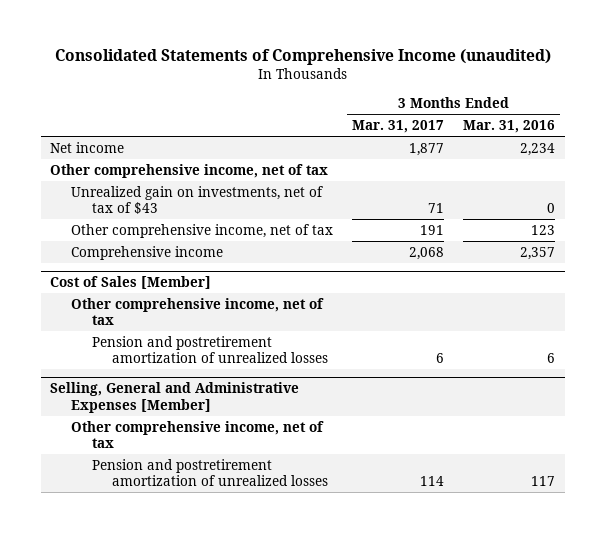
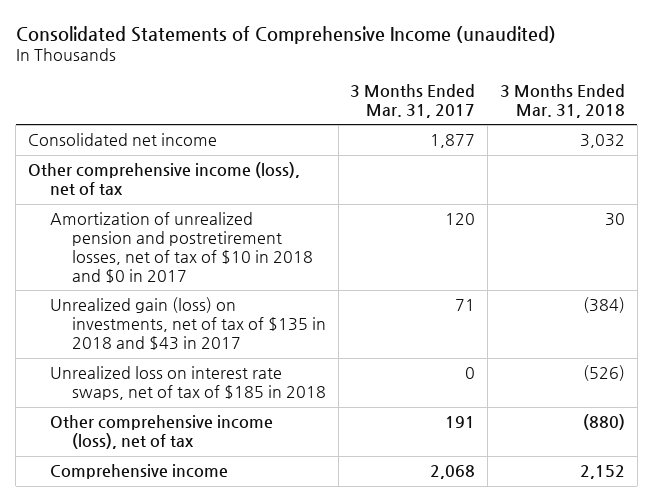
- | 3 Months Ended Mar. 31, 2017 | 3 Months Ended Mar. 31, 2016
+ | 3 Months Ended Mar. 31, 2017 | 3 Months Ended Mar. 31, 2018
- Net income | 1,877 | 2,234
- Other comprehensive income, net of tax
- Unrealized gain on investments, net of tax of $43 | 71 | 0
- Other comprehensive income, net of tax | 191 | 123
+ Consolidated net income | 1,877 | 3,032
+ Other comprehensive income (loss), net of tax
+ Amortization of unrealized pension and postretirement losses, net of tax of $10 in 2018 and $0 in 2017 | 120 | 30
+ Unrealized gain (loss) on investments, net of tax of $135 in 2018 and $43 in 2017 | 71 | (384)
+ Unrealized loss on interest rate swaps, net of tax of $185 in 2018 | 0 | (526)
+ Other comprehensive income (loss), net of tax | 191 | (880)
- Cost of Sales [Member]
- Other comprehensive income, net of tax
- Pension and postretirement amortization of unrealized losses | 6 | 6
- Selling, General and Administrative Expenses [Member]
- Other comprehensive income, net of tax
- Pension and postretirement amortization of unrealized losses | 114 | 117

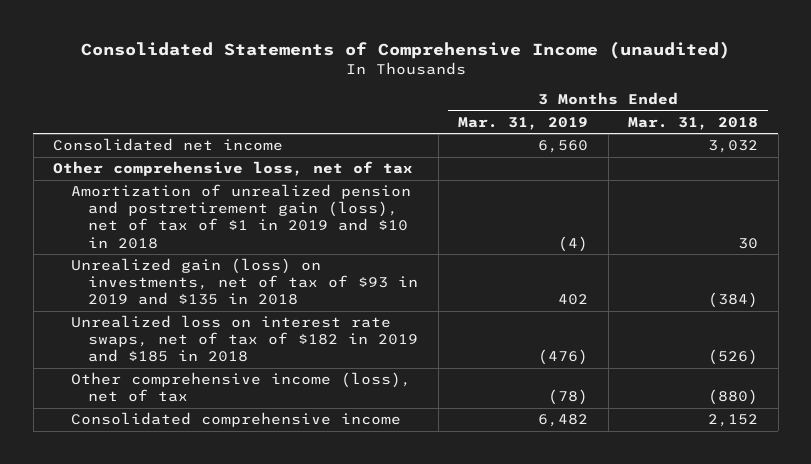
- | 3 Months Ended Mar. 31, 2017 | 3 Months Ended Mar. 31, 2018
+ | 3 Months Ended Mar. 31, 2019 | 3 Months Ended Mar. 31, 2018
- Other comprehensive income (loss), net of tax
- Amortization of unrealized pension and postretirement losses, net of tax of $10 in 2018 and $0 in 2017 | 120 | 30
- Unrealized gain (loss) on investments, net of tax of $135 in 2018 and $43 in 2017 | 71 | (384)
- Unrealized loss on interest rate swaps, net of tax of $185 in 2018 | 0 | (526)
+ Other comprehensive loss, net of tax
+ Amortization of unrealized pension and postretirement gain (loss), net of tax of $1 in 2019 and $10 in 2018 | (4) | 30
+ Unrealized gain (loss) on investments, net of tax of $93 in 2019 and $135 in 2018 | 402 | (384)
+ Unrealized loss on interest rate swaps, net of tax of $182 in 2019 and $185 in 2018 | (476) | (526)
- Comprehensive income | 2,068 | 2,152
+ Consolidated comprehensive income | 6,482 | 2,152

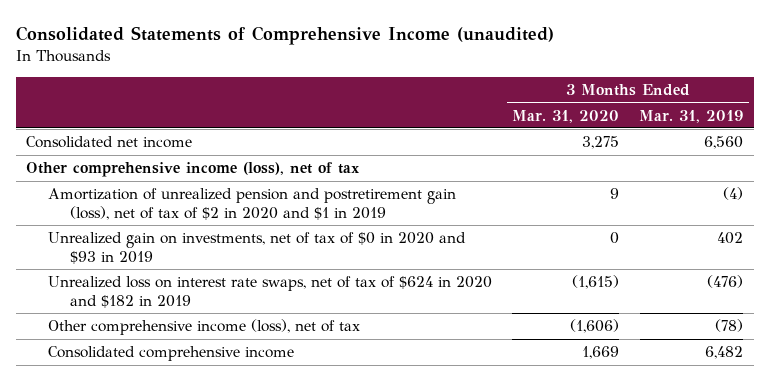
- | 3 Months Ended Mar. 31, 2019 | 3 Months Ended Mar. 31, 2018
+ | 3 Months Ended Mar. 31, 2020 | 3 Months Ended Mar. 31, 2019
- Other comprehensive loss, net of tax
- Amortization of unrealized pension and postretirement gain (loss), net of tax of $1 in 2019 and $10 in 2018 | (4) | 30
- Unrealized gain (loss) on investments, net of tax of $93 in 2019 and $135 in 2018 | 402 | (384)
- Unrealized loss on interest rate swaps, net of tax of $182 in 2019 and $185 in 2018 | (476) | (526)
+ Other comprehensive income (loss), net of tax
+ Amortization of unrealized pension and postretirement gain (loss), net of tax of $2 in 2020 and $1 in 2019 | 9 | (4)
+ Unrealized gain on investments, net of tax of $0 in 2020 and $93 in 2019 | 0 | 402
+ Unrealized loss on interest rate swaps, net of tax of $624 in 2020 and $182 in 2019 | (1,615) | (476)

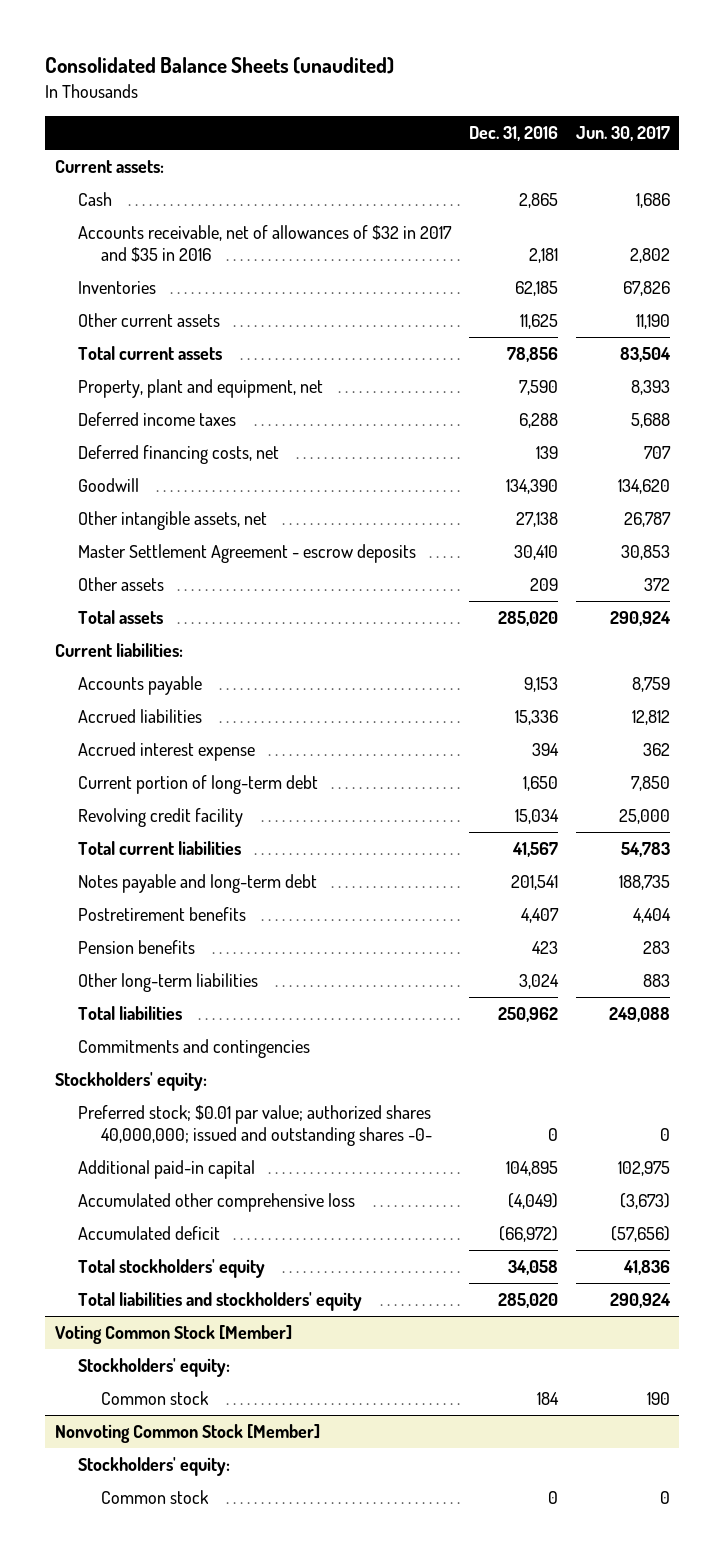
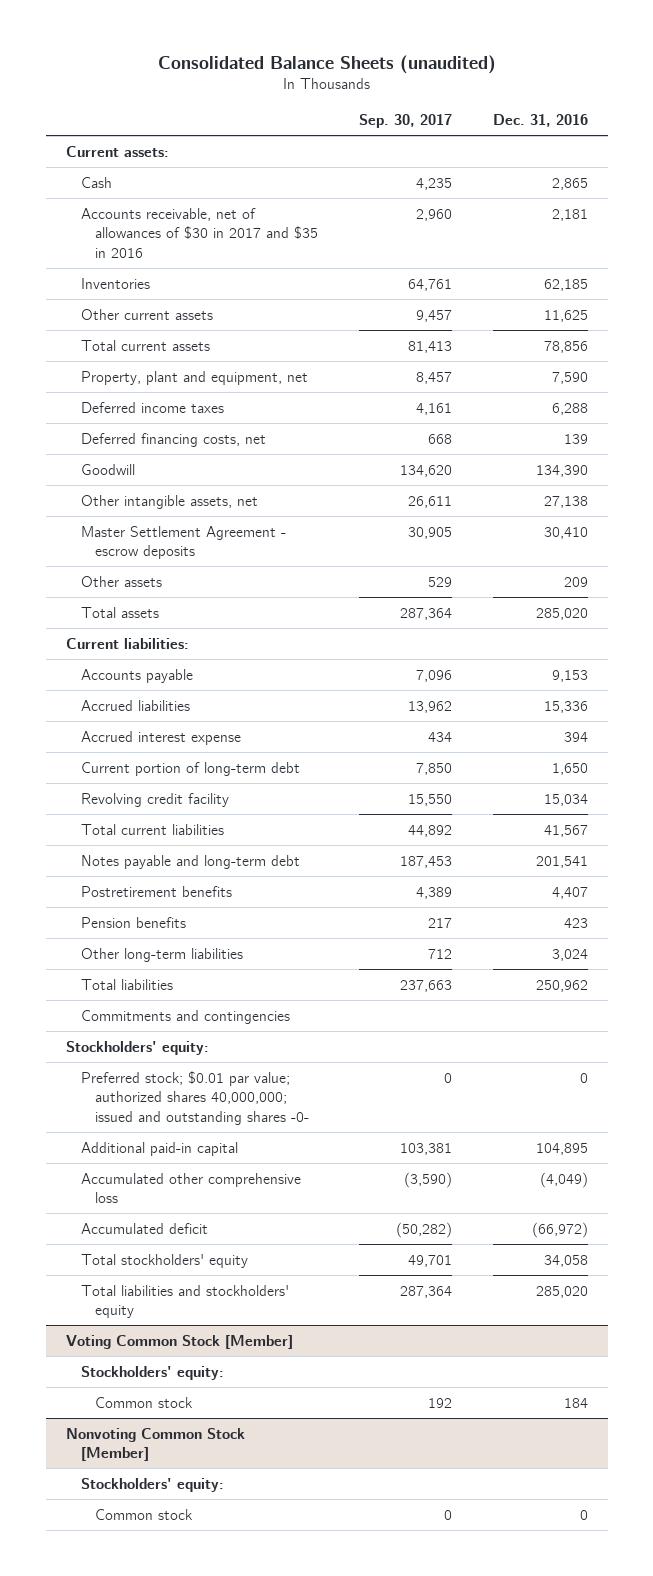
- | Dec. 31, 2016 | Jun. 30, 2017
+ | Sep. 30, 2017 | Dec. 31, 2016
- Accounts receivable, net of allowances of $32 in 2017 and $35 in 2016 | 2,181 | 2,802
+ Accounts receivable, net of allowances of $30 in 2017 and $35 in 2016 | 2,960 | 2,181

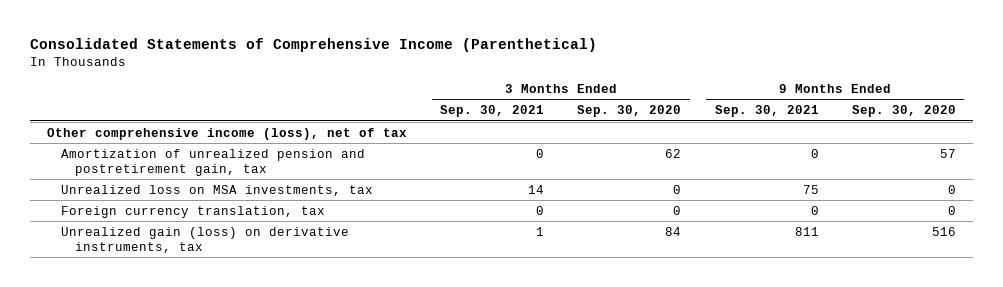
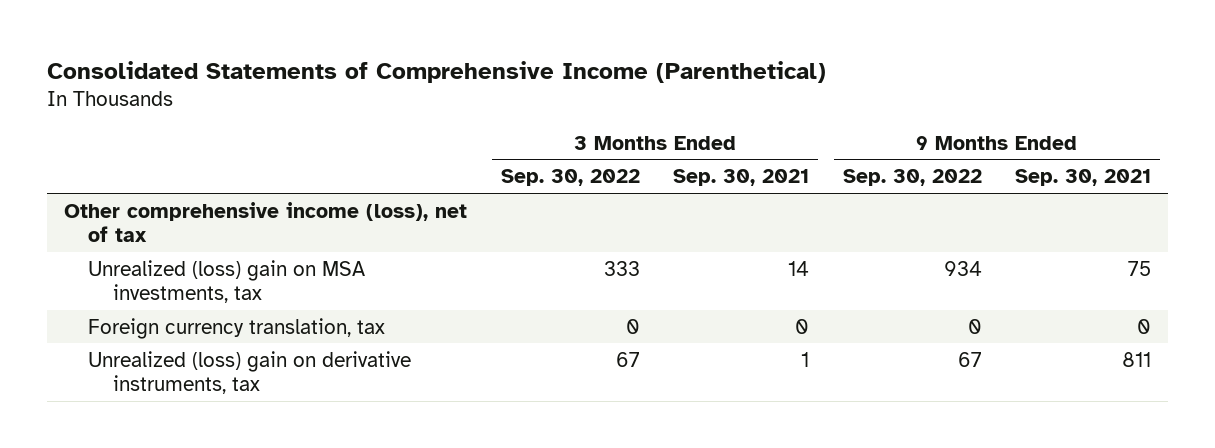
- | 3 Months Ended Sep. 30, 2021 | 3 Months Ended Sep. 30, 2020 | 9 Months Ended Sep. 30, 2021 | 9 Months Ended Sep. 30, 2020
+ | 3 Months Ended Sep. 30, 2022 | 3 Months Ended Sep. 30, 2021 | 9 Months Ended Sep. 30, 2022 | 9 Months Ended Sep. 30, 2021
- Amortization of unrealized pension and postretirement gain, tax | 0 | 62 | 0 | 57
- Unrealized loss on MSA investments, tax | 14 | 0 | 75 | 0
+ Unrealized (loss) gain on MSA investments, tax | 333 | 14 | 934 | 75
- Unrealized gain (loss) on derivative instruments, tax | 1 | 84 | 811 | 516
+ Unrealized (loss) gain on derivative instruments, tax | 67 | 1 | 67 | 811

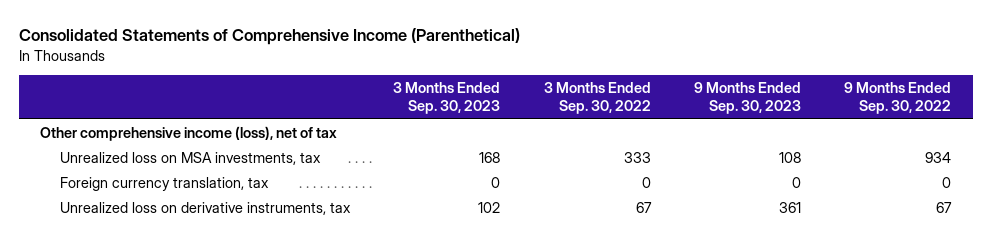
- | 3 Months Ended Sep. 30, 2022 | 3 Months Ended Sep. 30, 2021 | 9 Months Ended Sep. 30, 2022 | 9 Months Ended Sep. 30, 2021
+ | 3 Months Ended Sep. 30, 2023 | 3 Months Ended Sep. 30, 2022 | 9 Months Ended Sep. 30, 2023 | 9 Months Ended Sep. 30, 2022
- Unrealized (loss) gain on MSA investments, tax | 333 | 14 | 934 | 75
+ Unrealized loss on MSA investments, tax | 168 | 333 | 108 | 934
- Unrealized (loss) gain on derivative instruments, tax | 67 | 1 | 67 | 811
+ Unrealized loss on derivative instruments, tax | 102 | 67 | 361 | 67

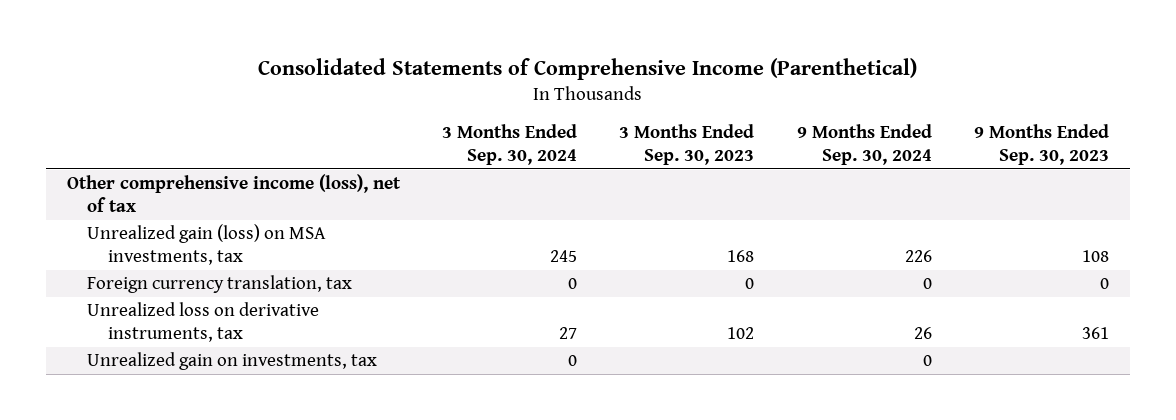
- | 3 Months Ended Sep. 30, 2023 | 3 Months Ended Sep. 30, 2022 | 9 Months Ended Sep. 30, 2023 | 9 Months Ended Sep. 30, 2022
+ | 3 Months Ended Sep. 30, 2024 | 3 Months Ended Sep. 30, 2023 | 9 Months Ended Sep. 30, 2024 | 9 Months Ended Sep. 30, 2023
- Unrealized loss on MSA investments, tax | 168 | 333 | 108 | 934
+ Unrealized gain (loss) on MSA investments, tax | 245 | 168 | 226 | 108
+ Unrealized gain on investments, tax | 0 | | 0 |

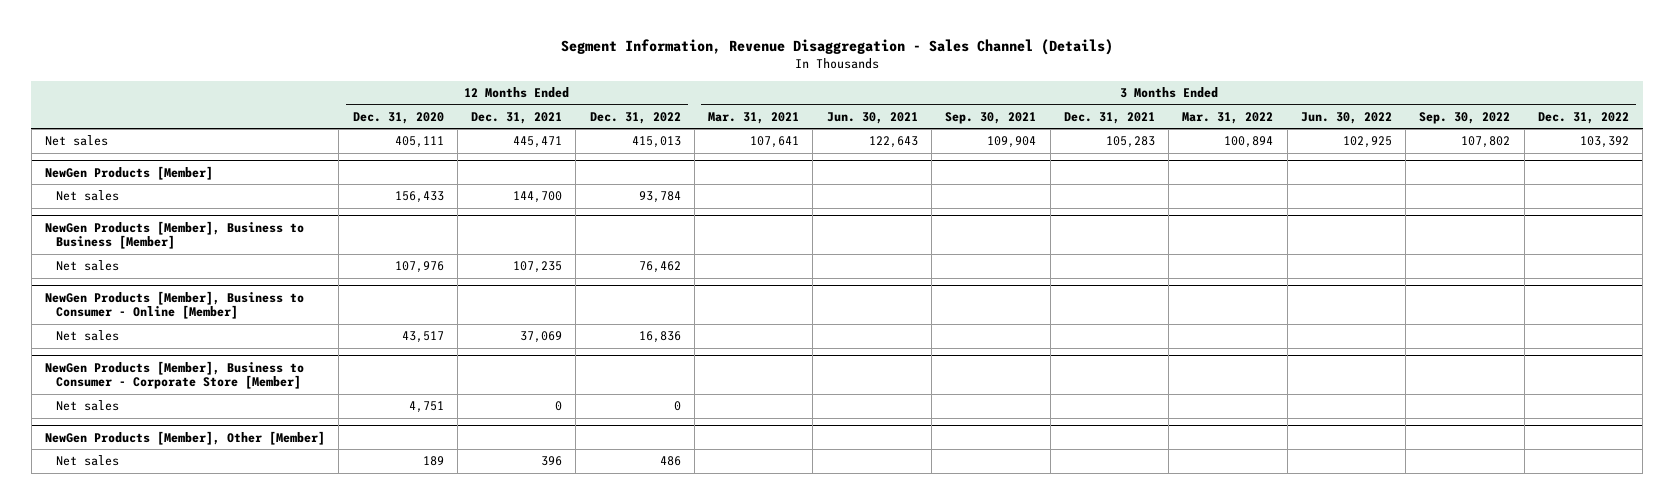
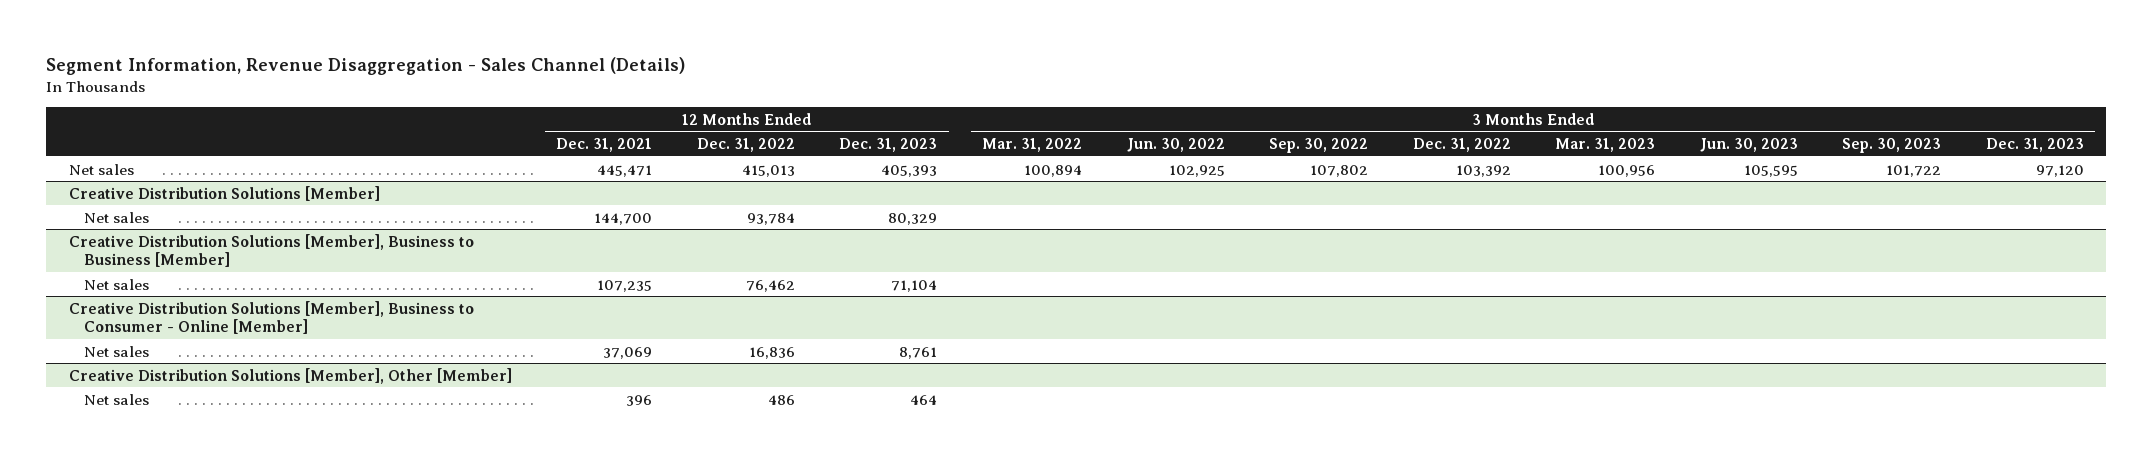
- | 12 Months Ended Dec. 31, 2020 | 12 Months Ended Dec. 31, 2021 | 12 Months Ended Dec. 31, 2022 | 3 Months Ended Mar. 31, 2021 | 3 Months Ended Jun. 30, 2021 | 3 Months Ended Sep. 30, 2021 | 3 Months Ended Dec. 31, 2021 | 3 Months Ended Mar. 31, 2022 | 3 Months Ended Jun. 30, 2022 | 3 Months Ended Sep. 30, 2022 | 3 Months Ended Dec. 31, 2022
+ | 12 Months Ended Dec. 31, 2021 | 12 Months Ended Dec. 31, 2022 | 12 Months Ended Dec. 31, 2023 | 3 Months Ended Mar. 31, 2022 | 3 Months Ended Jun. 30, 2022 | 3 Months Ended Sep. 30, 2022 | 3 Months Ended Dec. 31, 2022 | 3 Months Ended Mar. 31, 2023 | 3 Months Ended Jun. 30, 2023 | 3 Months Ended Sep. 30, 2023 | 3 Months Ended Dec. 31, 2023
- NewGen Products [Member]
+ Creative Distribution Solutions [Member]
- NewGen Products [Member], Business to Business [Member]
+ Creative Distribution Solutions [Member], Business to Business [Member]
- NewGen Products [Member], Business to Consumer - Online [Member]
+ Creative Distribution Solutions [Member], Business to Consumer - Online [Member]
- NewGen Products [Member], Business to Consumer - Corporate Store [Member]
- Net sales | 4,751 | 0 | 0 | | | | | | | |
- NewGen Products [Member], Other [Member]
+ Creative Distribution Solutions [Member], Other [Member]

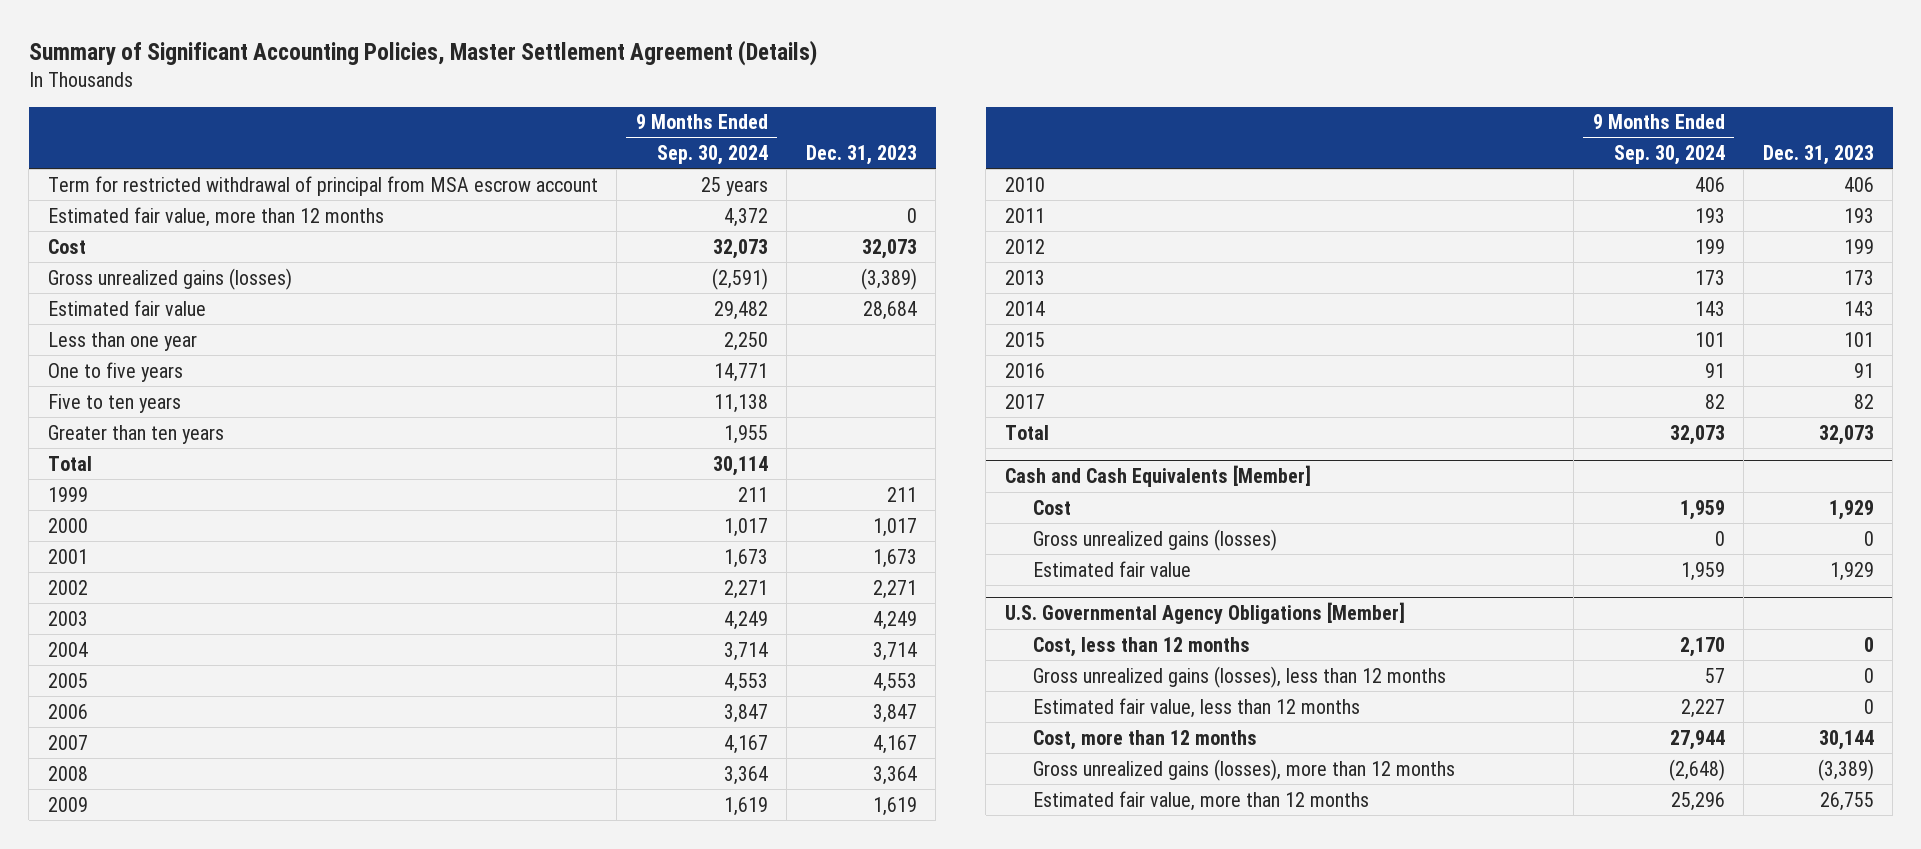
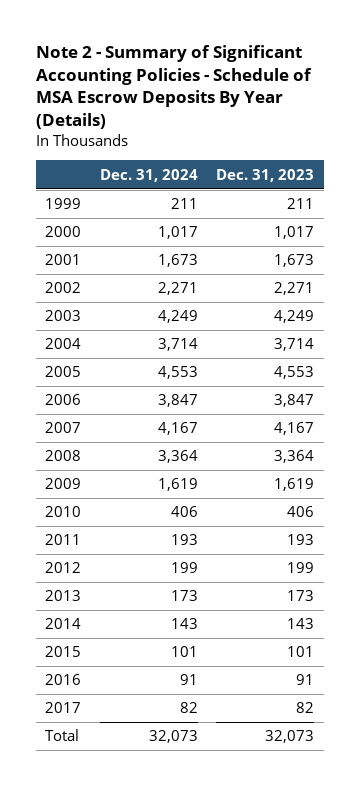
- Summary of Significant Accounting Policies, Master Settlement Agreement (Details)
+ Note 2 - Summary of Significant Accounting Policies - Schedule of MSA Escrow Deposits By Year (Details)
- | 9 Months Ended Sep. 30, 2024 | Dec. 31, 2023
+ | Dec. 31, 2024 | Dec. 31, 2023
- Term for restricted withdrawal of principal from MSA escrow account | 25 years |
- Estimated fair value, more than 12 months | 4,372 | 0
- Cost | 32,073 | 32,073
- Gross unrealized gains (losses) | (2,591) | (3,389)
- Estimated fair value | 29,482 | 28,684
- Less than one year | 2,250 |
- One to five years | 14,771 |
- Five to ten years | 11,138 |
- Greater than ten years | 1,955 |
- Total | 30,114 |
- Cash and Cash Equivalents [Member]
- Cost | 1,959 | 1,929
- Gross unrealized gains (losses) | 0 | 0
- Estimated fair value | 1,959 | 1,929
- U.S. Governmental Agency Obligations [Member]
- Cost, less than 12 months | 2,170 | 0
- Gross unrealized gains (losses), less than 12 months | 57 | 0
- Estimated fair value, less than 12 months | 2,227 | 0
- Cost, more than 12 months | 27,944 | 30,144
- Gross unrealized gains (losses), more than 12 months | (2,648) | (3,389)
- Estimated fair value, more than 12 months | 25,296 | 26,755

